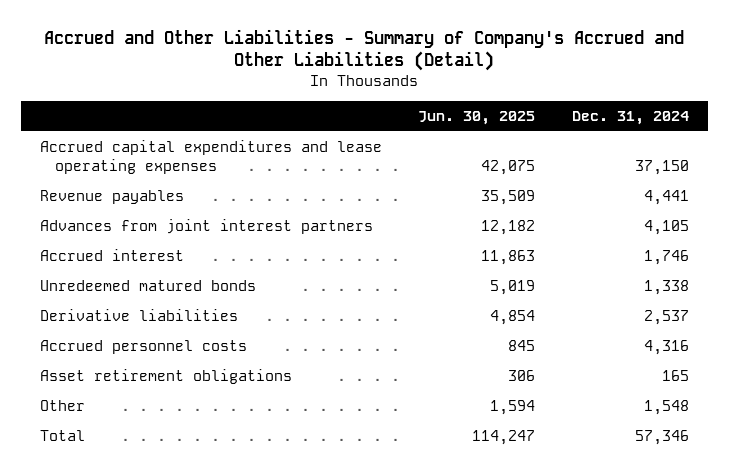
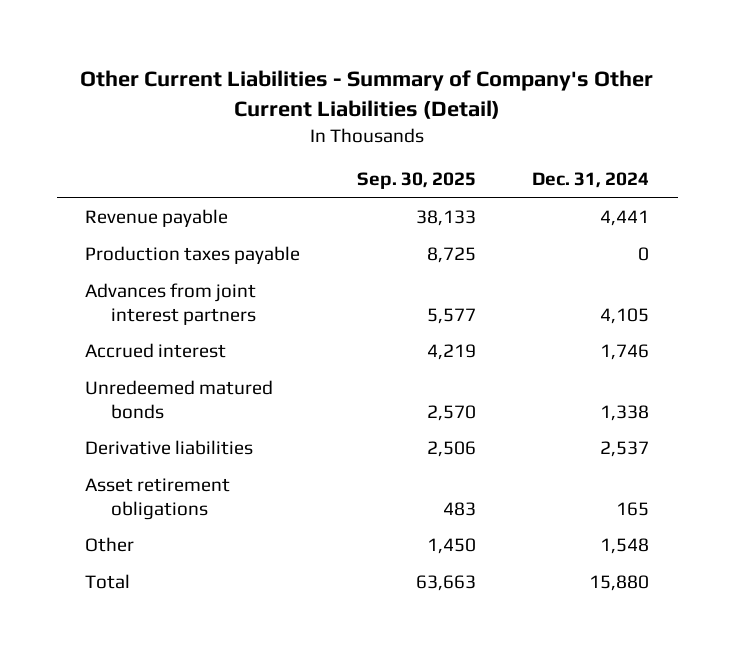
- Accrued and Other Liabilities - Summary of Company's Accrued and Other Liabilities (Detail)
+ Other Current Liabilities - Summary of Company's Other Current Liabilities (Detail)
- | Jun. 30, 2025 | Dec. 31, 2024
+ | Sep. 30, 2025 | Dec. 31, 2024
- Accrued capital expenditures and lease operating expenses | 42,075 | 37,150
- Revenue payables | 35,509 | 4,441
+ Revenue payable | 38,133 | 4,441
+ Production taxes payable | 8,725 | 0
- Accrued personnel costs | 845 | 4,316
- Total | 114,247 | 57,346
+ Total | 63,663 | 15,880

